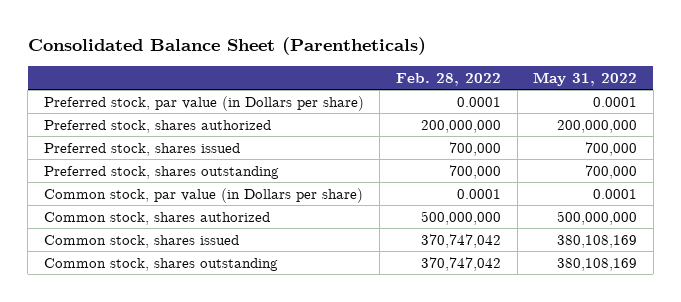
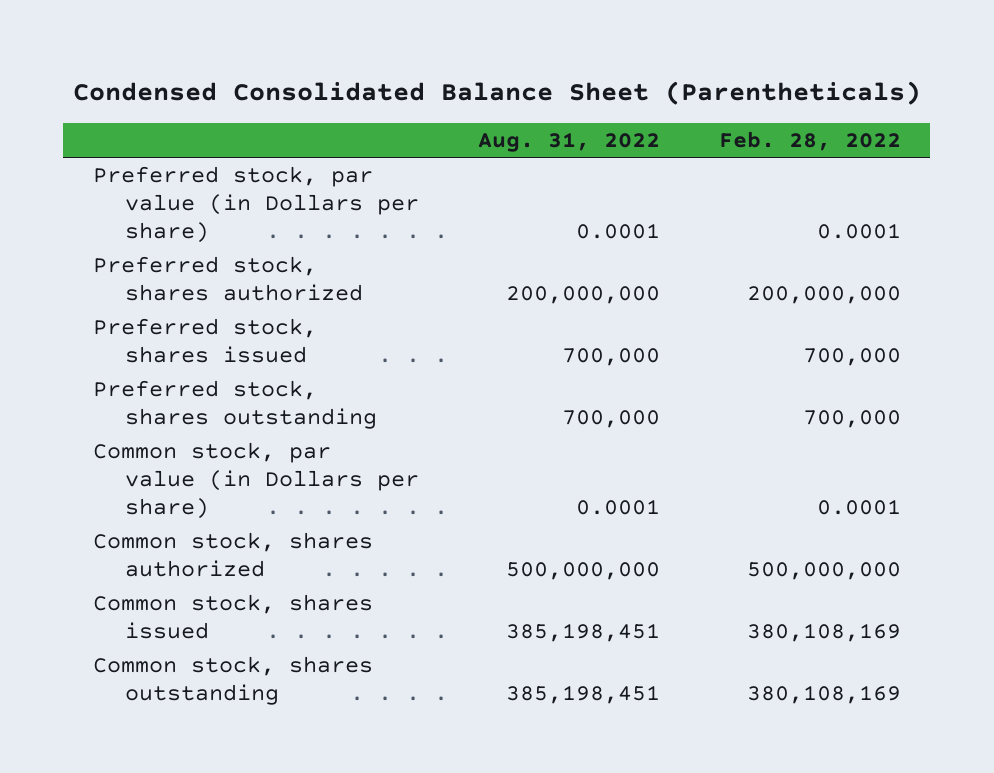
- Consolidated Balance Sheet (Parentheticals)
+ Condensed Consolidated Balance Sheet (Parentheticals)
- | Feb. 28, 2022 | May 31, 2022
+ | Aug. 31, 2022 | Feb. 28, 2022
- Common stock, shares issued | 370,747,042 | 380,108,169
- Common stock, shares outstanding | 370,747,042 | 380,108,169
+ Common stock, shares issued | 385,198,451 | 380,108,169
+ Common stock, shares outstanding | 385,198,451 | 380,108,169

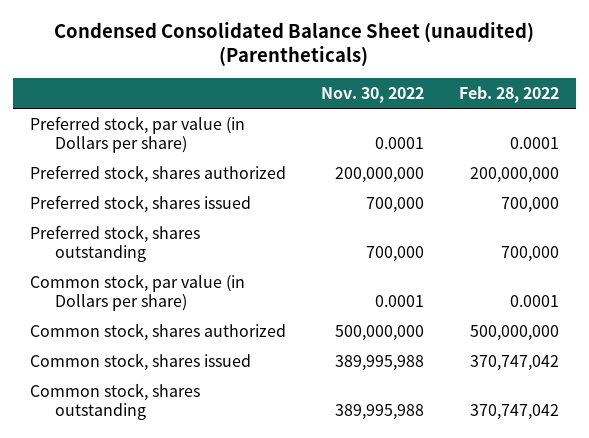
- Condensed Consolidated Balance Sheet (Parentheticals)
+ Condensed Consolidated Balance Sheet (unaudited) (Parentheticals)
- | Aug. 31, 2022 | Feb. 28, 2022
+ | Nov. 30, 2022 | Feb. 28, 2022
- Common stock, shares issued | 385,198,451 | 380,108,169
- Common stock, shares outstanding | 385,198,451 | 380,108,169
+ Common stock, shares issued | 389,995,988 | 370,747,042
+ Common stock, shares outstanding | 389,995,988 | 370,747,042

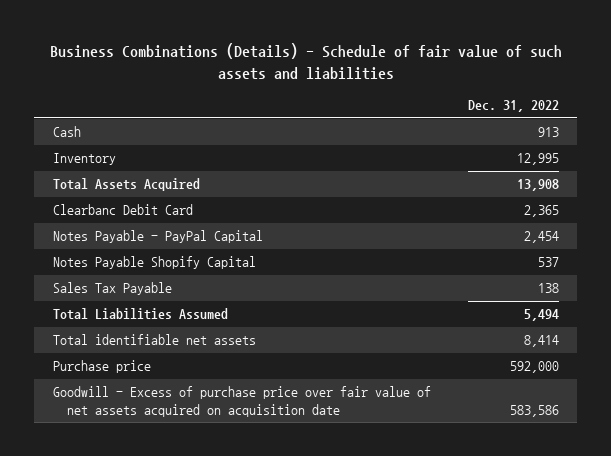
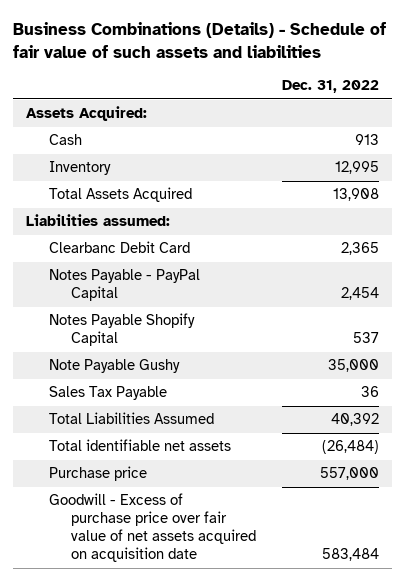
+ Assets Acquired:
+ Liabilities assumed:
- Sales Tax Payable | 138
- Total Liabilities Assumed | 5,494
- Total identifiable net assets | 8,414
- Purchase price | 592,000
- Goodwill - Excess of purchase price over fair value of net assets acquired on acquisition date | 583,586
+ Note Payable Gushy | 35,000
+ Sales Tax Payable | 36
+ Total Liabilities Assumed | 40,392
+ Total identifiable net assets | (26,484)
+ Purchase price | 557,000
+ Goodwill - Excess of purchase price over fair value of net assets acquired on acquisition date | 583,484

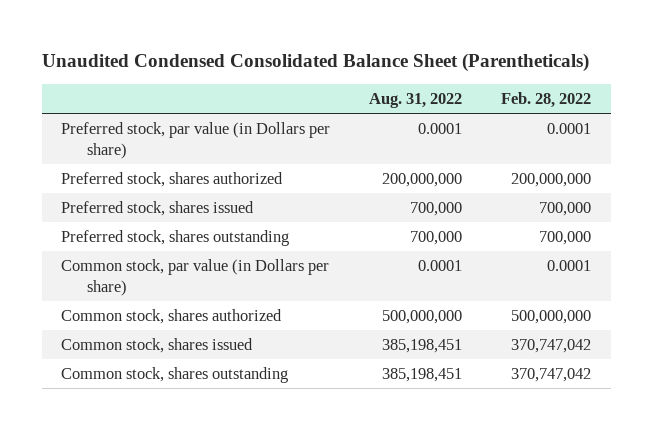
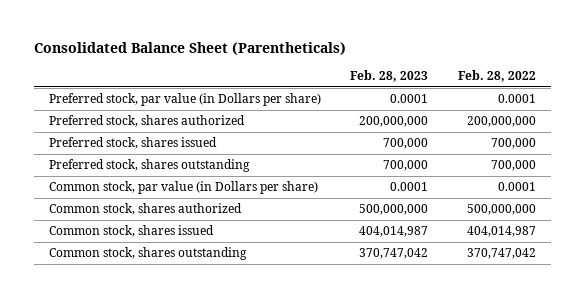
- Unaudited Condensed Consolidated Balance Sheet (Parentheticals)
+ Consolidated Balance Sheet (Parentheticals)
- | Aug. 31, 2022 | Feb. 28, 2022
+ | Feb. 28, 2023 | Feb. 28, 2022
- Common stock, shares issued | 385,198,451 | 370,747,042
+ Common stock, shares issued | 404,014,987 | 404,014,987

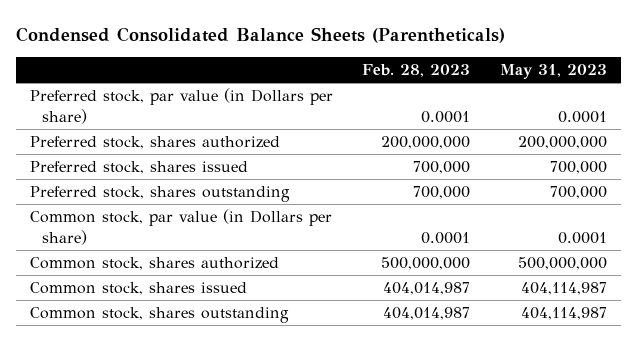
- Consolidated Balance Sheet (Parentheticals)
+ Condensed Consolidated Balance Sheets (Parentheticals)
- | Feb. 28, 2023 | Feb. 28, 2022
+ | Feb. 28, 2023 | May 31, 2023
- Common stock, shares outstanding | 370,747,042 | 370,747,042
+ Common stock, shares outstanding | 404,014,987 | 404,114,987

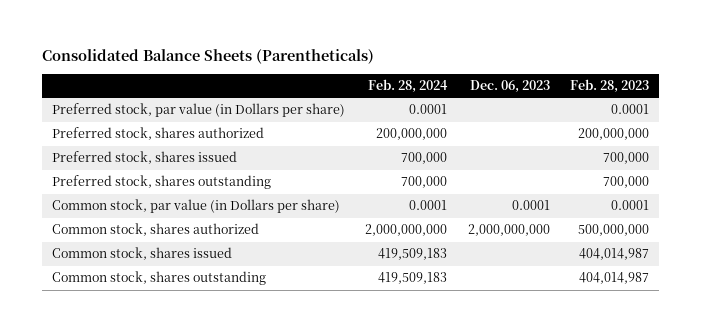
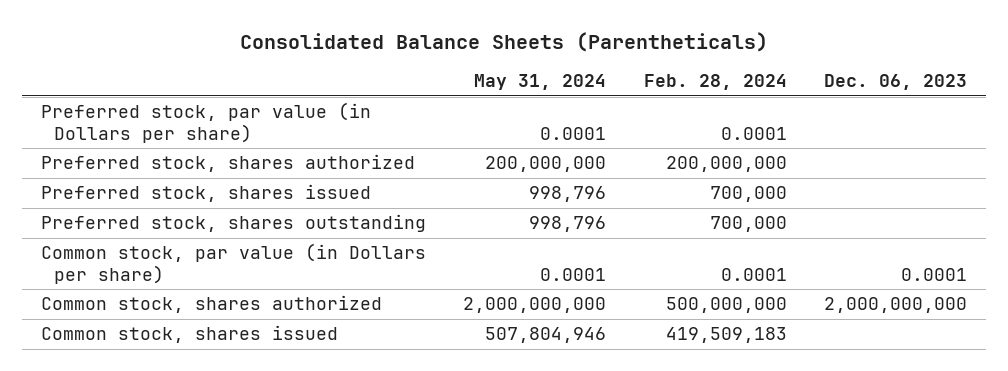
- | Feb. 28, 2024 | Dec. 06, 2023 | Feb. 28, 2023
+ | May 31, 2024 | Feb. 28, 2024 | Dec. 06, 2023
- Common stock, shares authorized | 2,000,000,000 | 2,000,000,000 | 500,000,000
+ Common stock, shares authorized | 2,000,000,000 | 500,000,000 | 2,000,000,000
- Common stock, shares outstanding | 419,509,183 | | 404,014,987

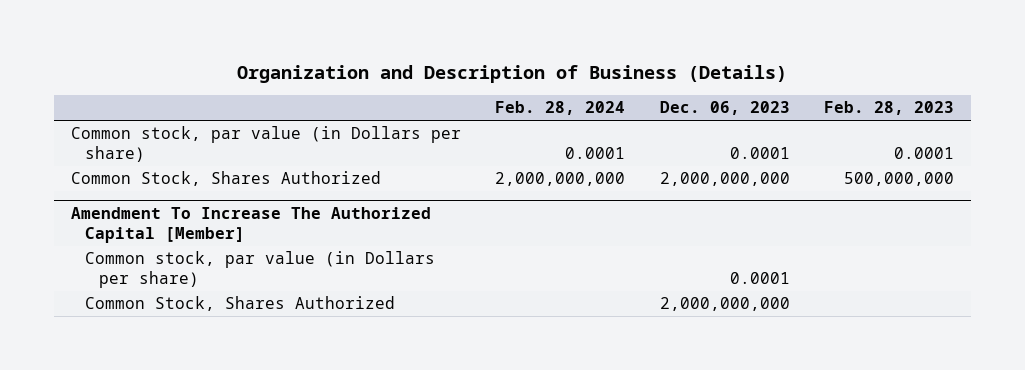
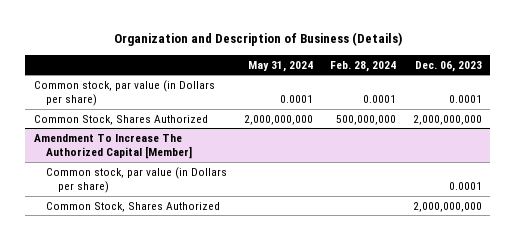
- | Feb. 28, 2024 | Dec. 06, 2023 | Feb. 28, 2023
+ | May 31, 2024 | Feb. 28, 2024 | Dec. 06, 2023
- Common Stock, Shares Authorized | 2,000,000,000 | 2,000,000,000 | 500,000,000
+ Common Stock, Shares Authorized | 2,000,000,000 | 500,000,000 | 2,000,000,000

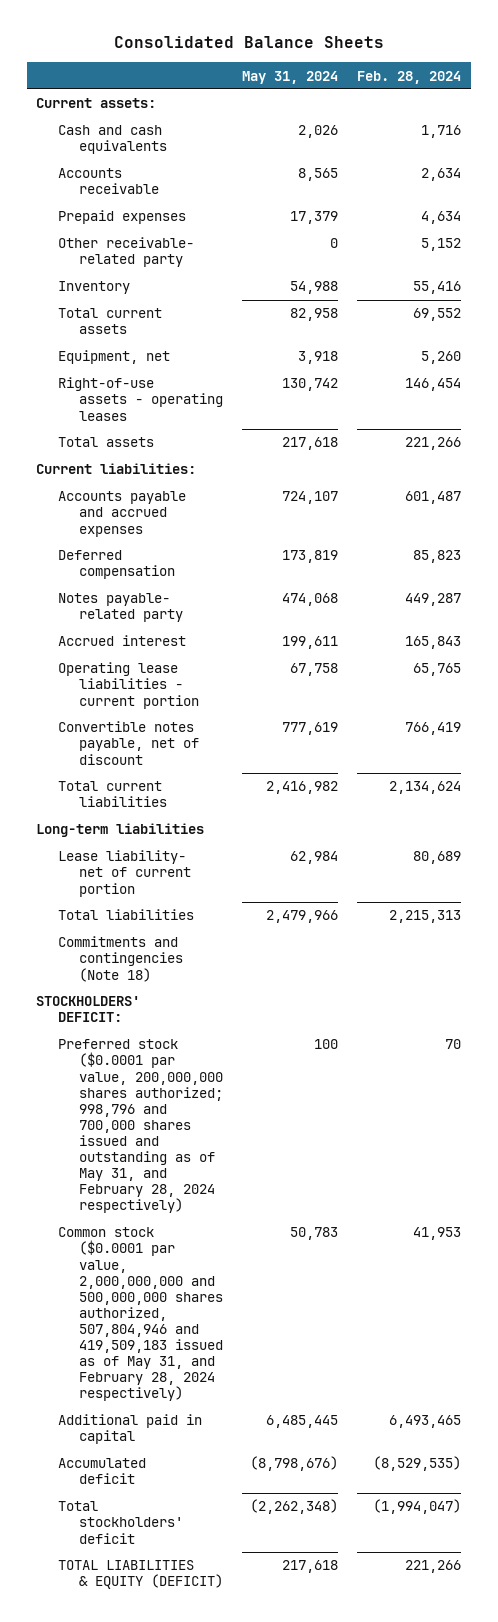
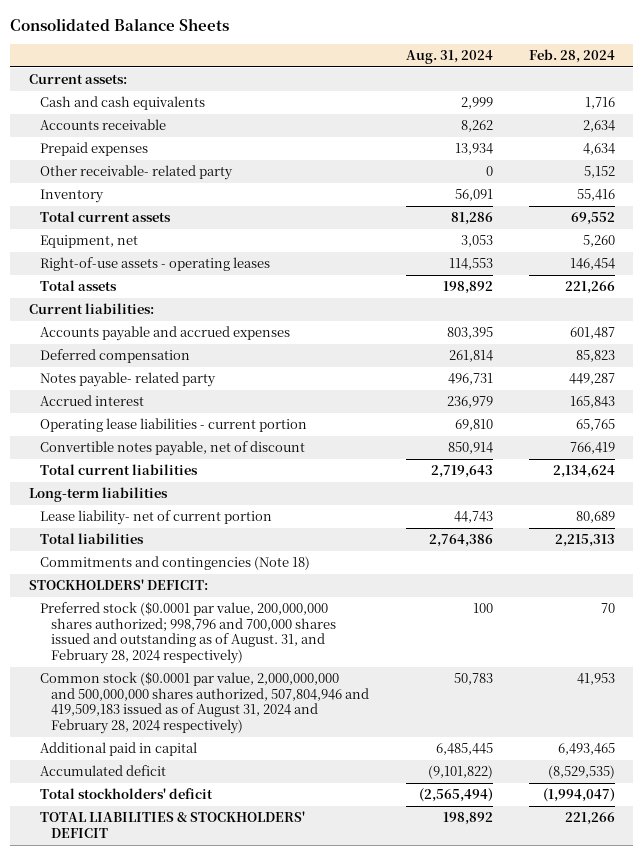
- | May 31, 2024 | Feb. 28, 2024
+ | Aug. 31, 2024 | Feb. 28, 2024
- Preferred stock ($0.0001 par value, 200,000,000 shares authorized; 998,796 and 700,000 shares issued and outstanding as of May 31, and February 28, 2024 respectively) | 100 | 70
- Common stock ($0.0001 par value, 2,000,000,000 and 500,000,000 shares authorized, 507,804,946 and 419,509,183 issued as of May 31, and February 28, 2024 respectively) | 50,783 | 41,953
+ Preferred stock ($0.0001 par value, 200,000,000 shares authorized; 998,796 and 700,000 shares issued and outstanding as of August. 31, and February 28, 2024 respectively) | 100 | 70
+ Common stock ($0.0001 par value, 2,000,000,000 and 500,000,000 shares authorized, 507,804,946 and 419,509,183 issued as of August 31, 2024 and February 28, 2024 respectively) | 50,783 | 41,953
- TOTAL LIABILITIES & EQUITY (DEFICIT) | 217,618 | 221,266
+ TOTAL LIABILITIES & STOCKHOLDERS' DEFICIT | 198,892 | 221,266

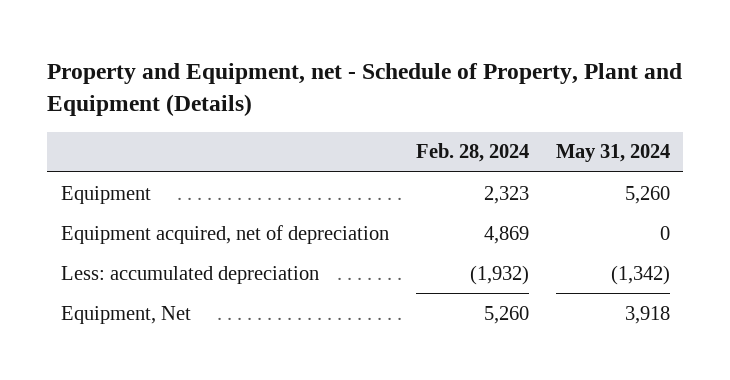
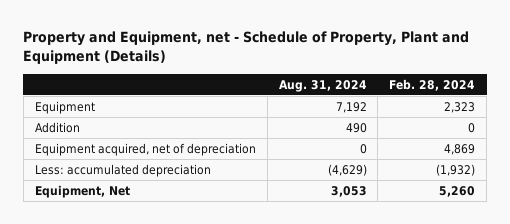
- | Feb. 28, 2024 | May 31, 2024
+ | Aug. 31, 2024 | Feb. 28, 2024
+ Addition | 490 | 0

